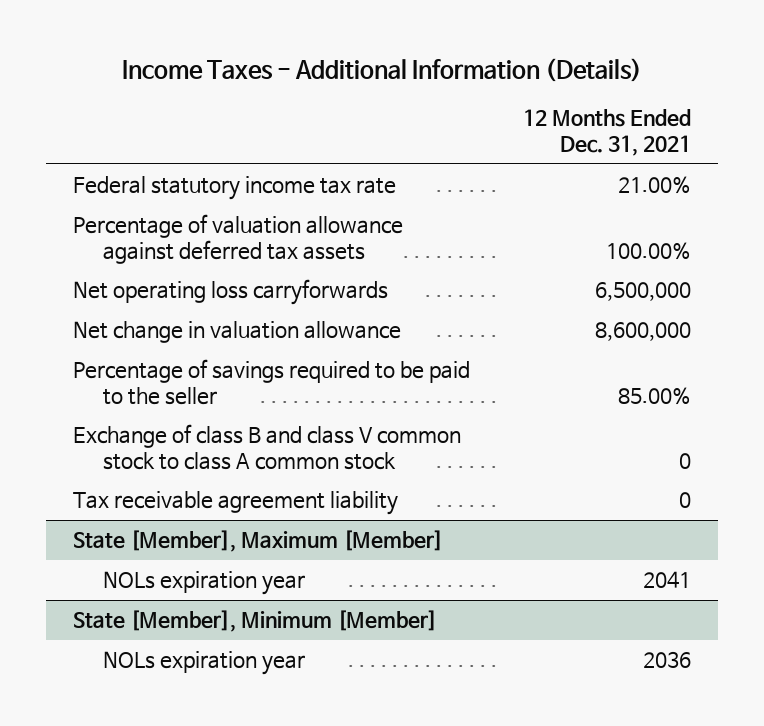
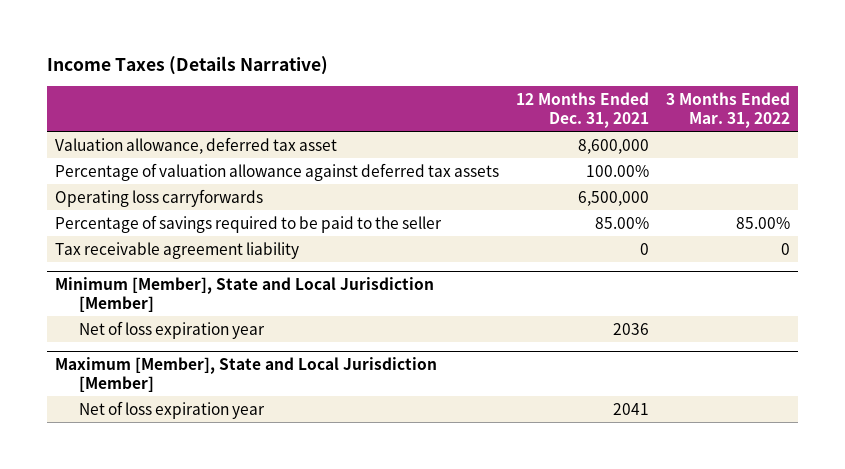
- Income Taxes - Additional Information (Details)
+ Income Taxes (Details Narrative)
- | 12 Months Ended Dec. 31, 2021
+ | 12 Months Ended Dec. 31, 2021 | 3 Months Ended Mar. 31, 2022
- Federal statutory income tax rate | 21.00%
+ Valuation allowance, deferred tax asset | 8,600,000 |
- Net operating loss carryforwards | 6,500,000
- Net change in valuation allowance | 8,600,000
+ Operating loss carryforwards | 6,500,000 |
- Exchange of class B and class V common stock to class A common stock | 0
- State [Member], Maximum [Member]
- NOLs expiration year | 2041
- State [Member], Minimum [Member]
- NOLs expiration year | 2036
+ Minimum [Member], State and Local Jurisdiction [Member]
+ Net of loss expiration year | 2036 |
+ Maximum [Member], State and Local Jurisdiction [Member]
+ Net of loss expiration year | 2041 |

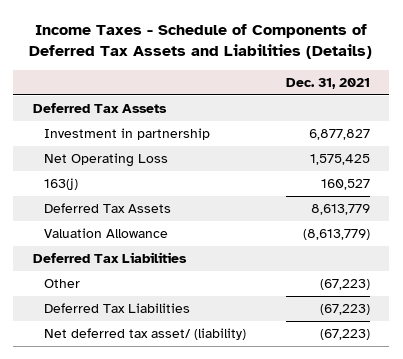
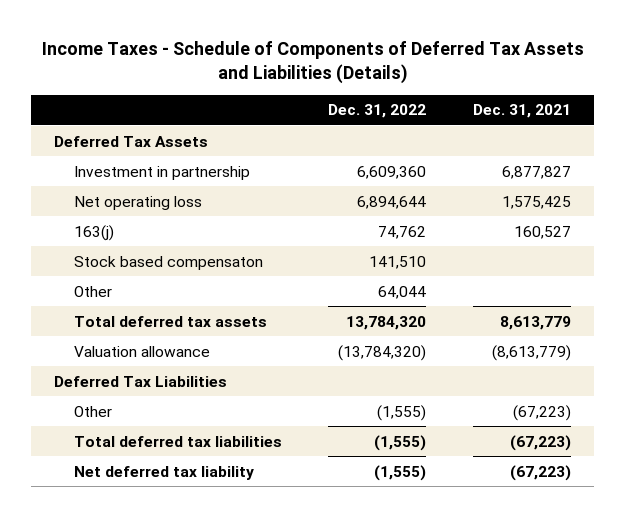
- | Dec. 31, 2021
+ | Dec. 31, 2022 | Dec. 31, 2021
- Net Operating Loss | 1,575,425
+ Net operating loss | 6,894,644 | 1,575,425
- Deferred Tax Assets | 8,613,779
- Valuation Allowance | (8,613,779)
+ Stock based compensaton | 141,510 |
+ Other | 64,044 |
+ Total deferred tax assets | 13,784,320 | 8,613,779
+ Valuation allowance | (13,784,320) | (8,613,779)
- Deferred Tax Liabilities | (67,223)
- Net deferred tax asset/ (liability) | (67,223)
+ Total deferred tax liabilities | (1,555) | (67,223)
+ Net deferred tax liability | (1,555) | (67,223)

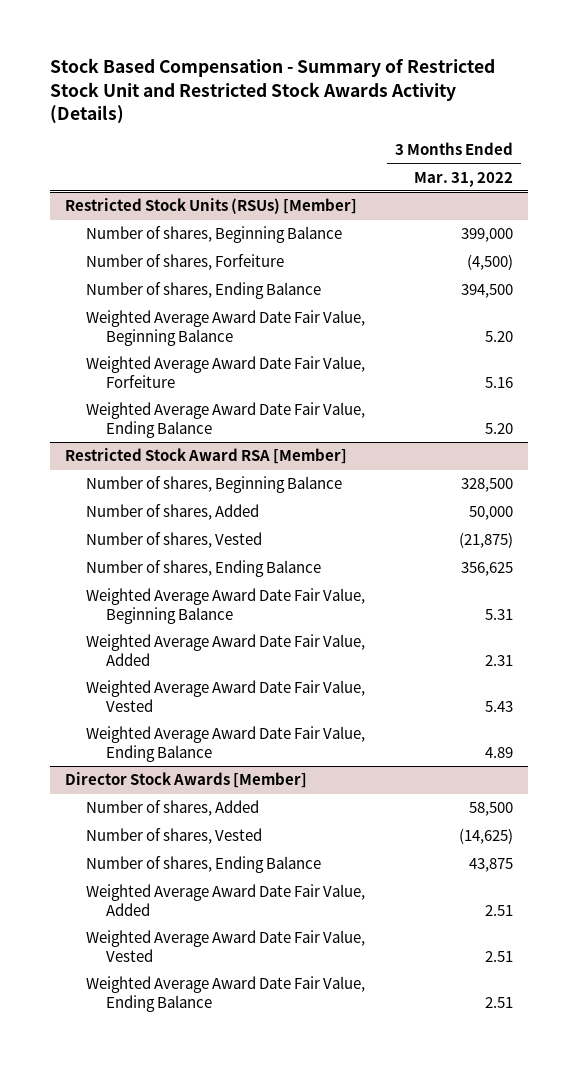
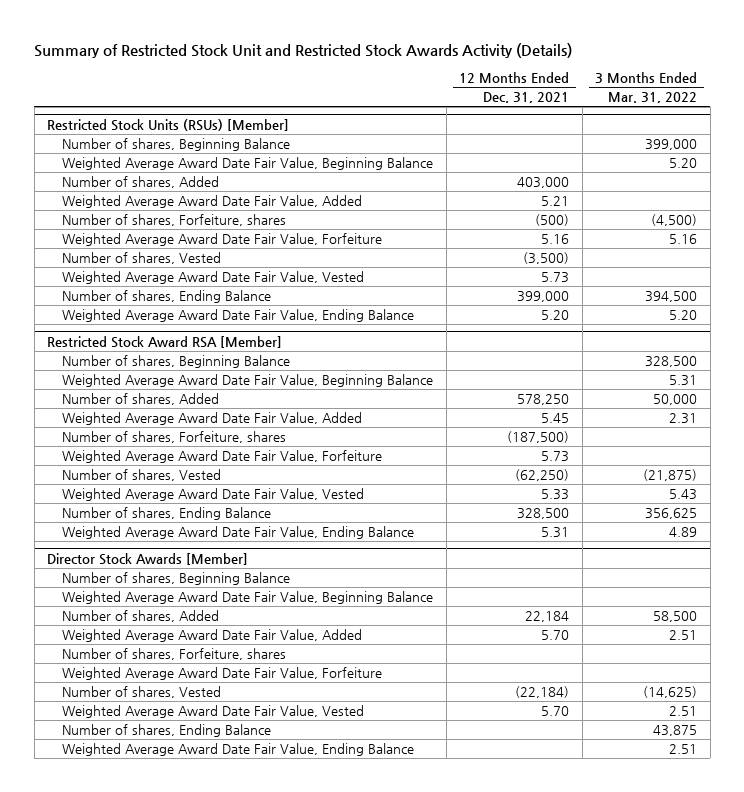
- Stock Based Compensation - Summary of Restricted Stock Unit and Restricted Stock Awards Activity (Details)
+ Summary of Restricted Stock Unit and Restricted Stock Awards Activity (Details)
- | 3 Months Ended Mar. 31, 2022
+ | 12 Months Ended Dec. 31, 2021 | 3 Months Ended Mar. 31, 2022
@ Restricted Stock Units (RSUs) [Member]
- Number of shares, Forfeiture | (4,500)
+ Number of shares, Added | 403,000 |
+ Weighted Average Award Date Fair Value, Added | 5.21 |
+ Number of shares, Forfeiture, shares | (500) | (4,500)
+ Number of shares, Vested | (3,500) |
+ Weighted Average Award Date Fair Value, Vested | 5.73 |
moved down: Number of shares, Ending Balance | 399,000 | 394,500
@ Restricted Stock Award RSA [Member]
moved down: Number of shares, Added | 578,250 | 50,000
+ Number of shares, Forfeiture, shares | (187,500) |
+ Weighted Average Award Date Fair Value, Forfeiture | 5.73 |
moved down: Number of shares, Vested | (62,250) | (21,875)
moved down: Number of shares, Ending Balance | 328,500 | 356,625
@ Director Stock Awards [Member]
+ Number of shares, Beginning Balance
+ Weighted Average Award Date Fair Value, Beginning Balance
+ Number of shares, Forfeiture, shares
+ Weighted Average Award Date Fair Value, Forfeiture
moved down: Number of shares, Vested | (22,184) | (14,625)
moved down: Number of shares, Ending Balance | | 43,875

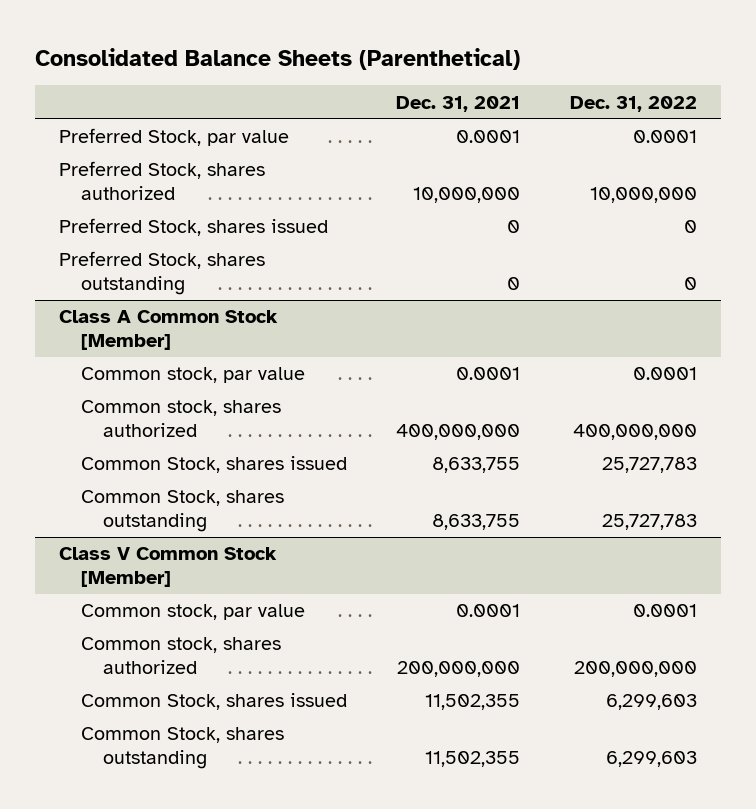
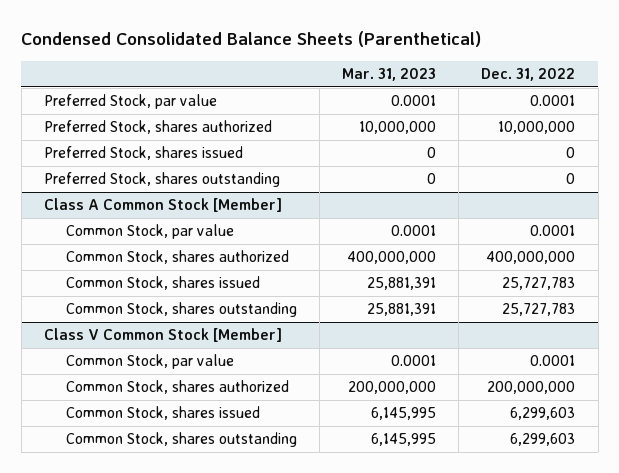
- Consolidated Balance Sheets (Parenthetical)
+ Condensed Consolidated Balance Sheets (Parenthetical)
- | Dec. 31, 2021 | Dec. 31, 2022
+ | Mar. 31, 2023 | Dec. 31, 2022
@ Class A Common Stock [Member]
- Common stock, par value | 0.0001 | 0.0001
- Common stock, shares authorized | 400,000,000 | 400,000,000
+ Common Stock, par value | 0.0001 | 0.0001
+ Common Stock, shares authorized | 400,000,000 | 400,000,000
@ Class V Common Stock [Member]
- Common stock, par value | 0.0001 | 0.0001
- Common stock, shares authorized | 200,000,000 | 200,000,000
+ Common Stock, par value | 0.0001 | 0.0001
+ Common Stock, shares authorized | 200,000,000 | 200,000,000

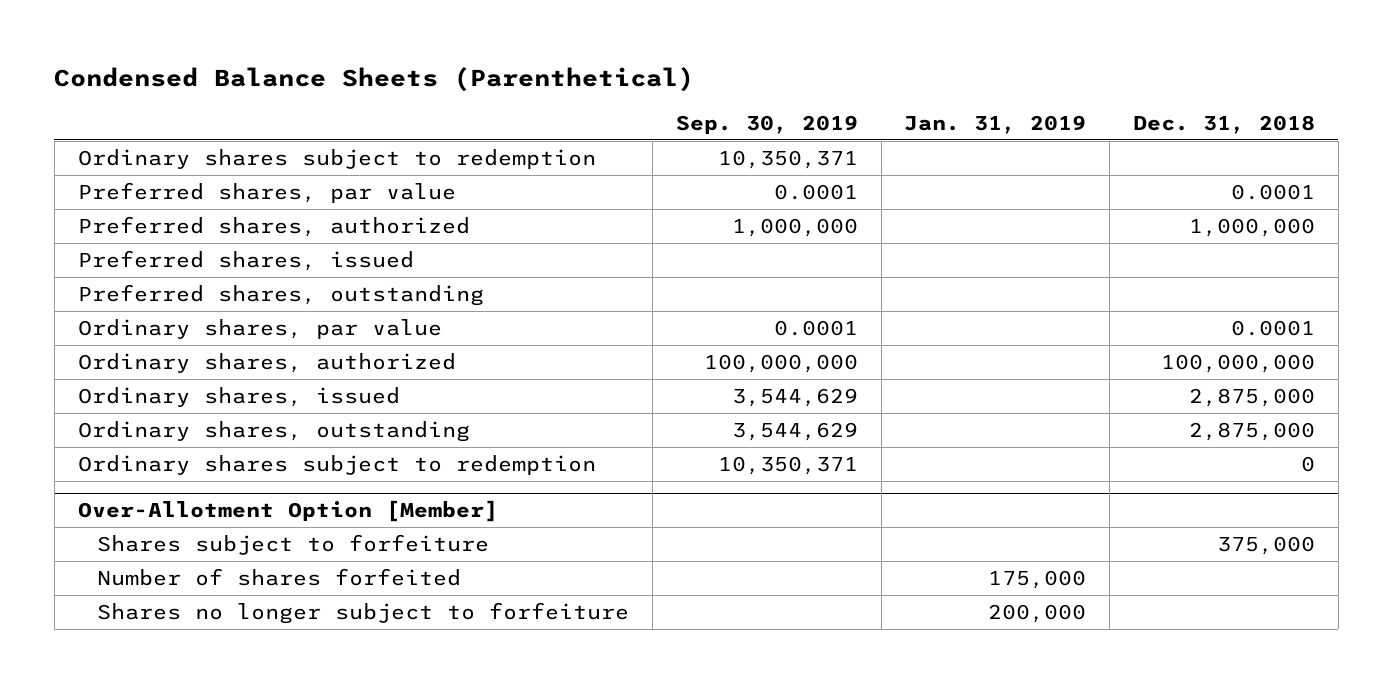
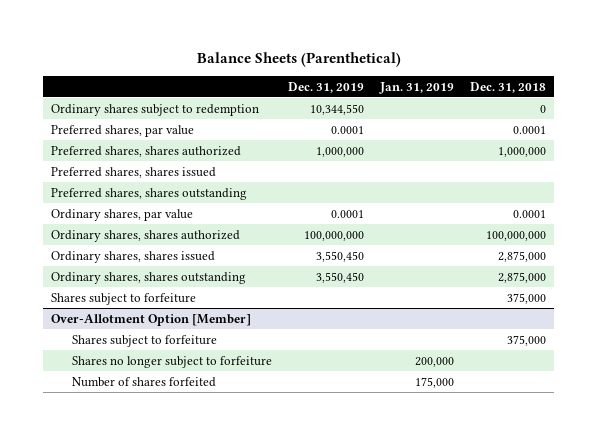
- Condensed Balance Sheets (Parenthetical)
+ Balance Sheets (Parenthetical)
- | Sep. 30, 2019 | Jan. 31, 2019 | Dec. 31, 2018
+ | Dec. 31, 2019 | Jan. 31, 2019 | Dec. 31, 2018
- Ordinary shares subject to redemption | 10,350,371 | |
moved up: Ordinary shares subject to redemption | 10,344,550 | | 0
- Preferred shares, authorized | 1,000,000 | | 1,000,000
- Preferred shares, issued
- Preferred shares, outstanding
+ Preferred shares, shares authorized | 1,000,000 | | 1,000,000
+ Preferred shares, shares issued
+ Preferred shares, shares outstanding
- Ordinary shares, authorized | 100,000,000 | | 100,000,000
- Ordinary shares, issued | 3,544,629 | | 2,875,000
- Ordinary shares, outstanding | 3,544,629 | | 2,875,000
+ Ordinary shares, shares authorized | 100,000,000 | | 100,000,000
+ Ordinary shares, shares issued | 3,550,450 | | 2,875,000
+ Ordinary shares, shares outstanding | 3,550,450 | | 2,875,000
+ Shares subject to forfeiture | | | 375,000
@ Over-Allotment Option [Member]
moved down: Number of shares forfeited | | 175,000 |

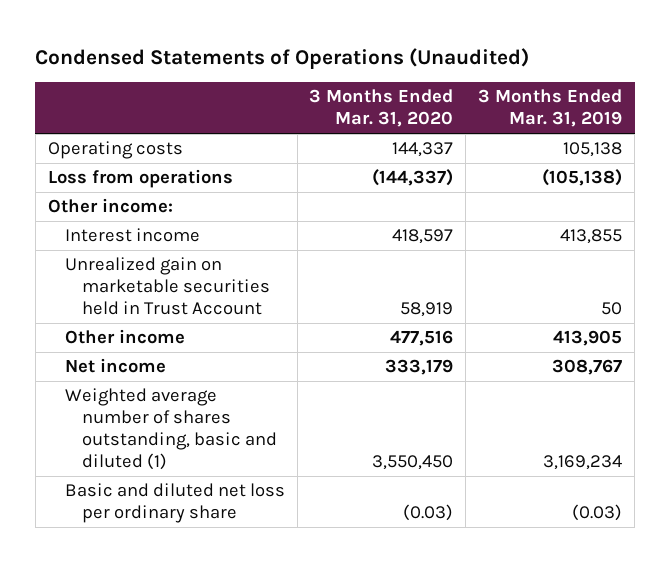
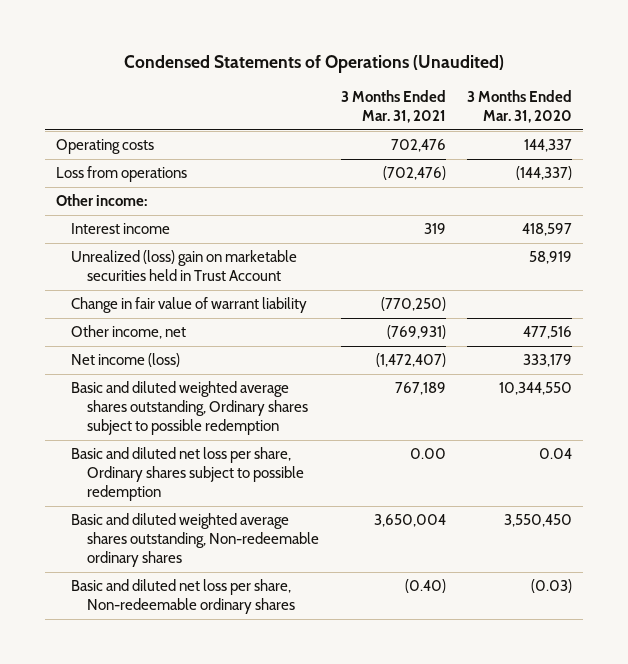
- | 3 Months Ended Mar. 31, 2020 | 3 Months Ended Mar. 31, 2019
+ | 3 Months Ended Mar. 31, 2021 | 3 Months Ended Mar. 31, 2020
- Unrealized gain on marketable securities held in Trust Account | 58,919 | 50
- Other income | 477,516 | 413,905
- Net income | 333,179 | 308,767
- Weighted average number of shares outstanding, basic and diluted (1) | 3,550,450 | 3,169,234
- Basic and diluted net loss per ordinary share | (0.03) | (0.03)
+ Unrealized (loss) gain on marketable securities held in Trust Account | | 58,919
+ Change in fair value of warrant liability | (770,250) |
+ Other income, net | (769,931) | 477,516
+ Net income (loss) | (1,472,407) | 333,179
+ Basic and diluted weighted average shares outstanding, Ordinary shares subject to possible redemption | 767,189 | 10,344,550
+ Basic and diluted net loss per share, Ordinary shares subject to possible redemption | 0.00 | 0.04
+ Basic and diluted weighted average shares outstanding, Non-redeemable ordinary shares | 3,650,004 | 3,550,450
+ Basic and diluted net loss per share, Non-redeemable ordinary shares | (0.40) | (0.03)

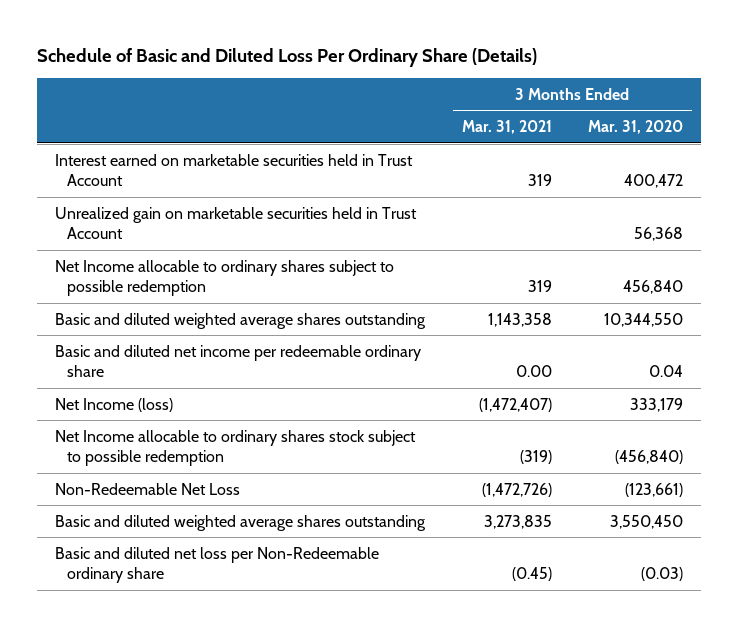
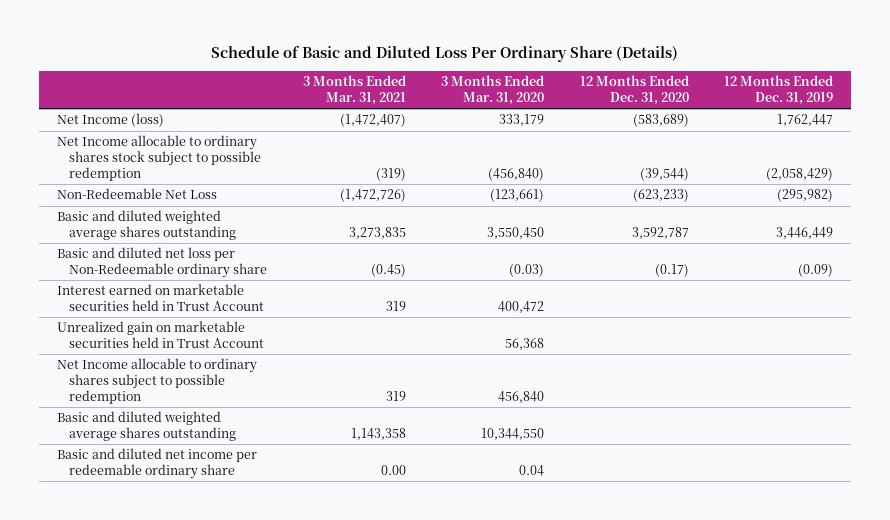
- | 3 Months Ended Mar. 31, 2021 | 3 Months Ended Mar. 31, 2020
+ | 3 Months Ended Mar. 31, 2021 | 3 Months Ended Mar. 31, 2020 | 12 Months Ended Dec. 31, 2020 | 12 Months Ended Dec. 31, 2019
moved down: Interest earned on marketable securities held in Trust Account | 319 | 400,472 | |
moved down: Unrealized gain on marketable securities held in Trust Account | | 56,368 | |
moved down: Net Income allocable to ordinary shares subject to possible redemption | 319 | 456,840 | |
moved down: Basic and diluted weighted average shares outstanding | 1,143,358 | 10,344,550 | |
moved down: Basic and diluted net income per redeemable ordinary share | 0.00 | 0.04 | |

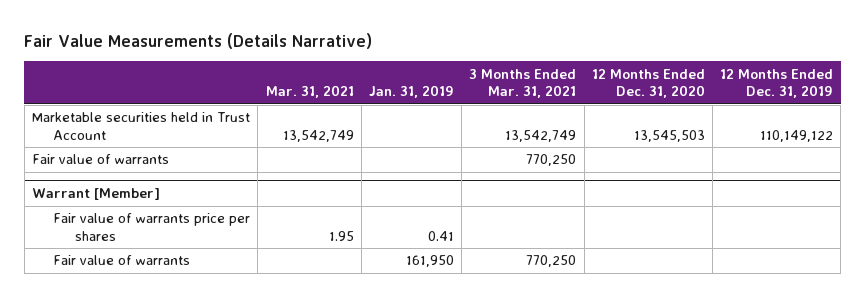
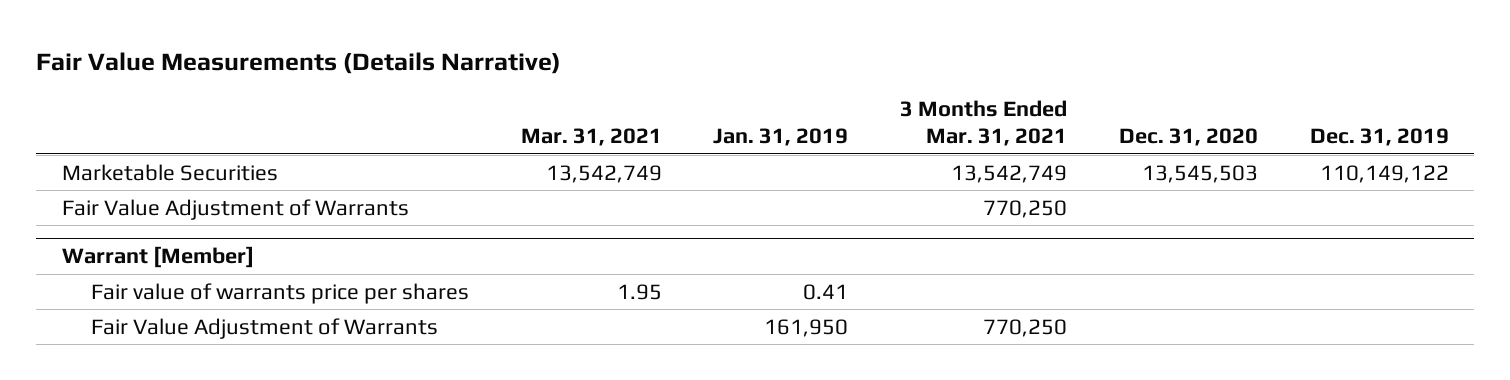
- | Mar. 31, 2021 | Jan. 31, 2019 | 3 Months Ended Mar. 31, 2021 | 12 Months Ended Dec. 31, 2020 | 12 Months Ended Dec. 31, 2019
+ | Mar. 31, 2021 | Jan. 31, 2019 | 3 Months Ended Mar. 31, 2021 | Dec. 31, 2020 | Dec. 31, 2019
- Marketable securities held in Trust Account | 13,542,749 | | 13,542,749 | 13,545,503 | 110,149,122
- Fair value of warrants | | | 770,250 | |
+ Marketable Securities | 13,542,749 | | 13,542,749 | 13,545,503 | 110,149,122
+ Fair Value Adjustment of Warrants | | | 770,250 | |
@ Warrant [Member]
- Fair value of warrants | | 161,950 | 770,250 | |
+ Fair Value Adjustment of Warrants | | 161,950 | 770,250 | |

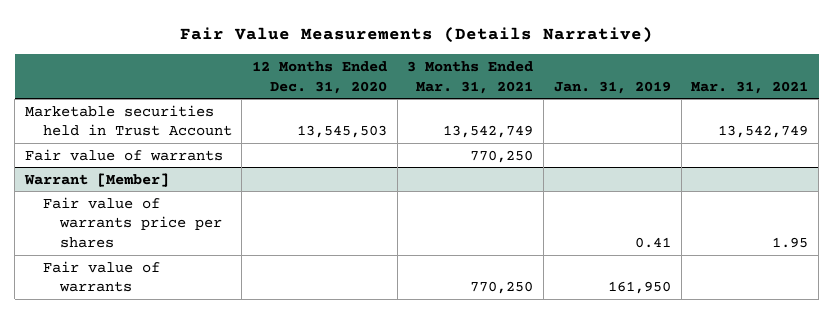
- | Mar. 31, 2021 | Jan. 31, 2019 | 3 Months Ended Mar. 31, 2021 | Dec. 31, 2020 | Dec. 31, 2019
+ | 12 Months Ended Dec. 31, 2020 | 3 Months Ended Mar. 31, 2021 | Jan. 31, 2019 | Mar. 31, 2021
- Marketable Securities | 13,542,749 | | 13,542,749 | 13,545,503 | 110,149,122
- Fair Value Adjustment of Warrants | | | 770,250 | |
+ Marketable securities held in Trust Account | 13,545,503 | 13,542,749 | | 13,542,749
+ Fair value of warrants | | 770,250 | |
@ Warrant [Member]
- Fair Value Adjustment of Warrants | | 161,950 | 770,250 | |
+ Fair value of warrants | | 770,250 | 161,950 |

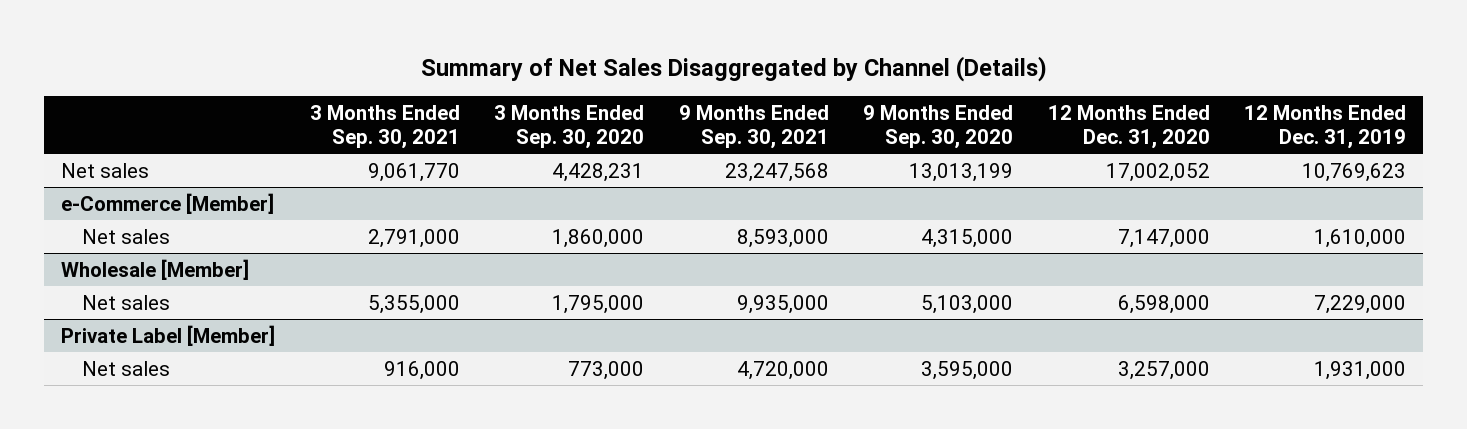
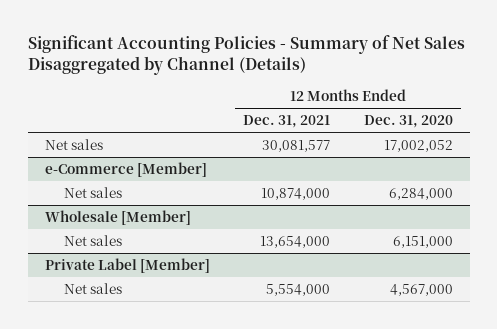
- Summary of Net Sales Disaggregated by Channel (Details)
+ Significant Accounting Policies - Summary of Net Sales Disaggregated by Channel (Details)
- | 3 Months Ended Sep. 30, 2021 | 3 Months Ended Sep. 30, 2020 | 9 Months Ended Sep. 30, 2021 | 9 Months Ended Sep. 30, 2020 | 12 Months Ended Dec. 31, 2020 | 12 Months Ended Dec. 31, 2019
+ | 12 Months Ended Dec. 31, 2021 | 12 Months Ended Dec. 31, 2020
@ e-Commerce [Member]
- Net sales | 2,791,000 | 1,860,000 | 8,593,000 | 4,315,000 | 7,147,000 | 1,610,000
+ Net sales | 10,874,000 | 6,284,000
@ Wholesale [Member]
- Net sales | 5,355,000 | 1,795,000 | 9,935,000 | 5,103,000 | 6,598,000 | 7,229,000
+ Net sales | 13,654,000 | 6,151,000
@ Private Label [Member]
- Net sales | 916,000 | 773,000 | 4,720,000 | 3,595,000 | 3,257,000 | 1,931,000
+ Net sales | 5,554,000 | 4,567,000

